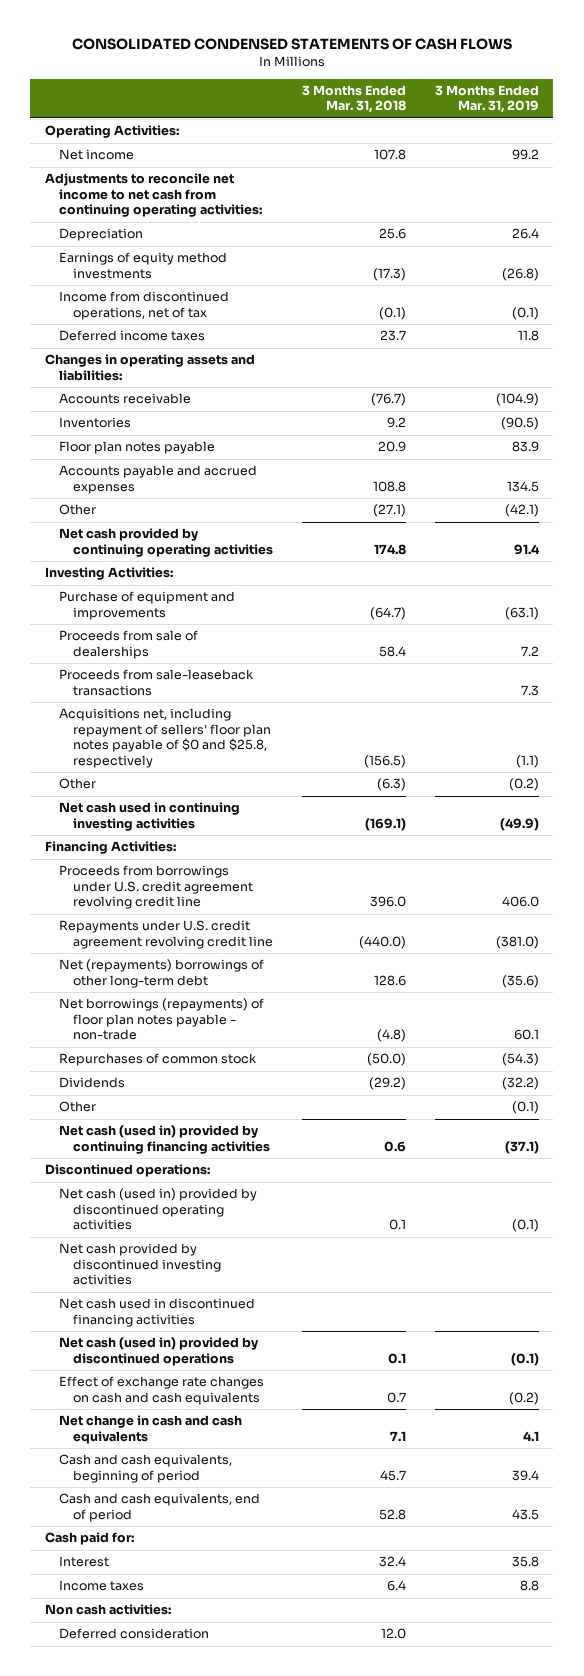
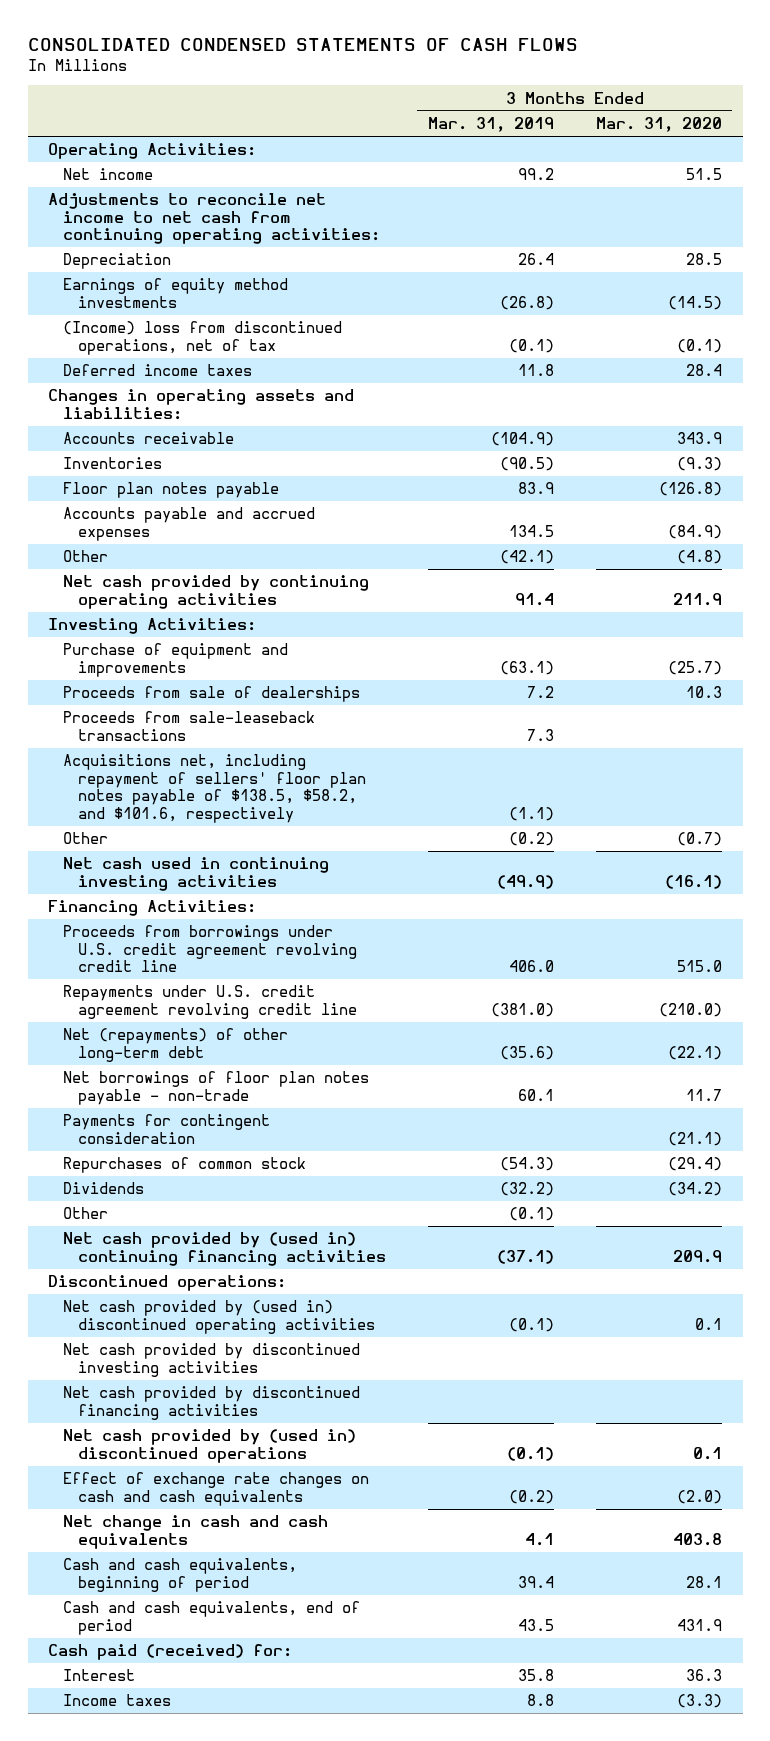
- | 3 Months Ended Mar. 31, 2018 | 3 Months Ended Mar. 31, 2019
+ | 3 Months Ended Mar. 31, 2019 | 3 Months Ended Mar. 31, 2020
- Income from discontinued operations, net of tax | (0.1) | (0.1)
+ (Income) loss from discontinued operations, net of tax | (0.1) | (0.1)
- Acquisitions net, including repayment of sellers' floor plan notes payable of $0 and $25.8, respectively | (156.5) | (1.1)
+ Acquisitions net, including repayment of sellers' floor plan notes payable of $138.5, $58.2, and $101.6, respectively | (1.1) |
- Net (repayments) borrowings of other long-term debt | 128.6 | (35.6)
- Net borrowings (repayments) of floor plan notes payable - non-trade | (4.8) | 60.1
+ Net (repayments) of other long-term debt | (35.6) | (22.1)
+ Net borrowings of floor plan notes payable - non-trade | 60.1 | 11.7
+ Payments for contingent consideration | | (21.1)
- Net cash (used in) provided by continuing financing activities | 0.6 | (37.1)
+ Net cash provided by (used in) continuing financing activities | (37.1) | 209.9
- Net cash (used in) provided by discontinued operating activities | 0.1 | (0.1)
+ Net cash provided by (used in) discontinued operating activities | (0.1) | 0.1
- Net cash used in discontinued financing activities
- Net cash (used in) provided by discontinued operations | 0.1 | (0.1)
+ Net cash provided by discontinued financing activities
+ Net cash provided by (used in) discontinued operations | (0.1) | 0.1
- Cash paid for:
+ Cash paid (received) for:
- Non cash activities:
- Deferred consideration | 12.0 |

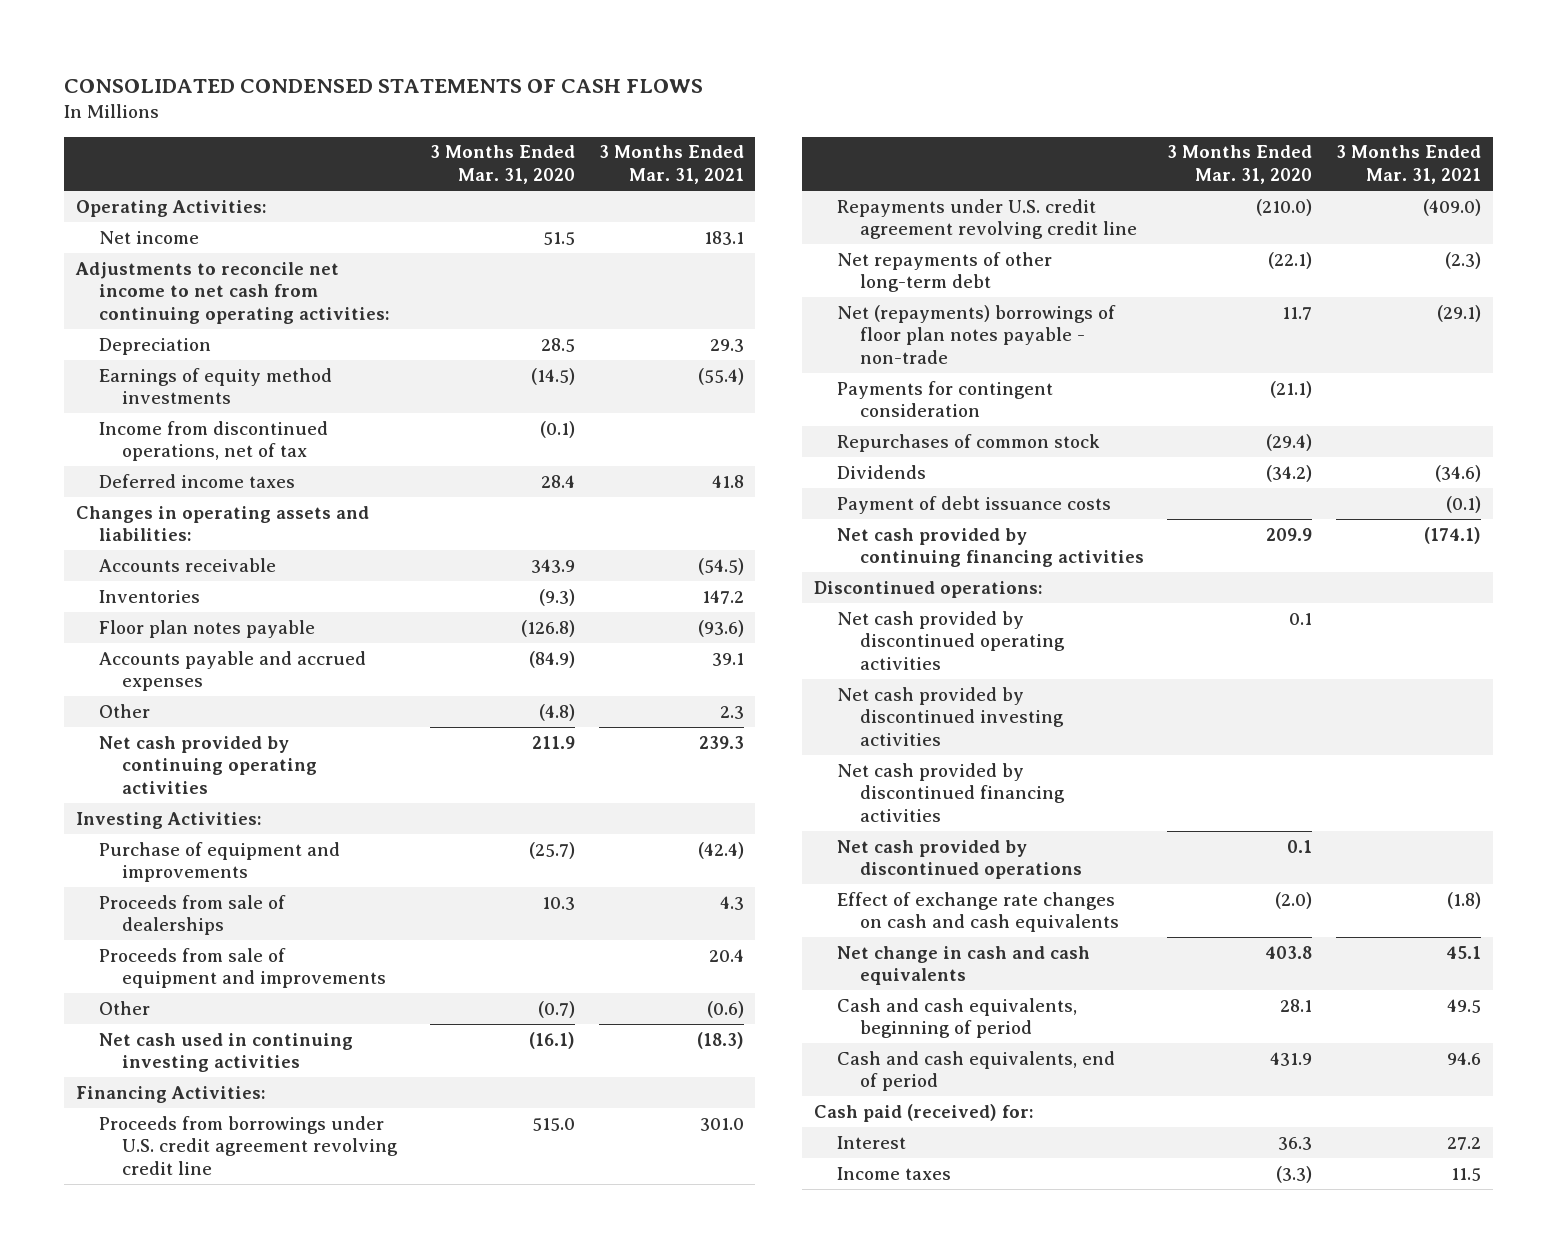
- | 3 Months Ended Mar. 31, 2019 | 3 Months Ended Mar. 31, 2020
+ | 3 Months Ended Mar. 31, 2020 | 3 Months Ended Mar. 31, 2021
- (Income) loss from discontinued operations, net of tax | (0.1) | (0.1)
+ Income from discontinued operations, net of tax | (0.1) |
- Proceeds from sale-leaseback transactions | 7.3 |
- Acquisitions net, including repayment of sellers' floor plan notes payable of $138.5, $58.2, and $101.6, respectively | (1.1) |
+ Proceeds from sale of equipment and improvements | | 20.4
- Net (repayments) of other long-term debt | (35.6) | (22.1)
- Net borrowings of floor plan notes payable - non-trade | 60.1 | 11.7
+ Net repayments of other long-term debt | (22.1) | (2.3)
+ Net (repayments) borrowings of floor plan notes payable - non-trade | 11.7 | (29.1)
- Other | (0.1) |
- Net cash provided by (used in) continuing financing activities | (37.1) | 209.9
+ Payment of debt issuance costs | | (0.1)
+ Net cash provided by continuing financing activities | 209.9 | (174.1)
- Net cash provided by (used in) discontinued operating activities | (0.1) | 0.1
+ Net cash provided by discontinued operating activities | 0.1 |
- Net cash provided by (used in) discontinued operations | (0.1) | 0.1
+ Net cash provided by discontinued operations | 0.1 |

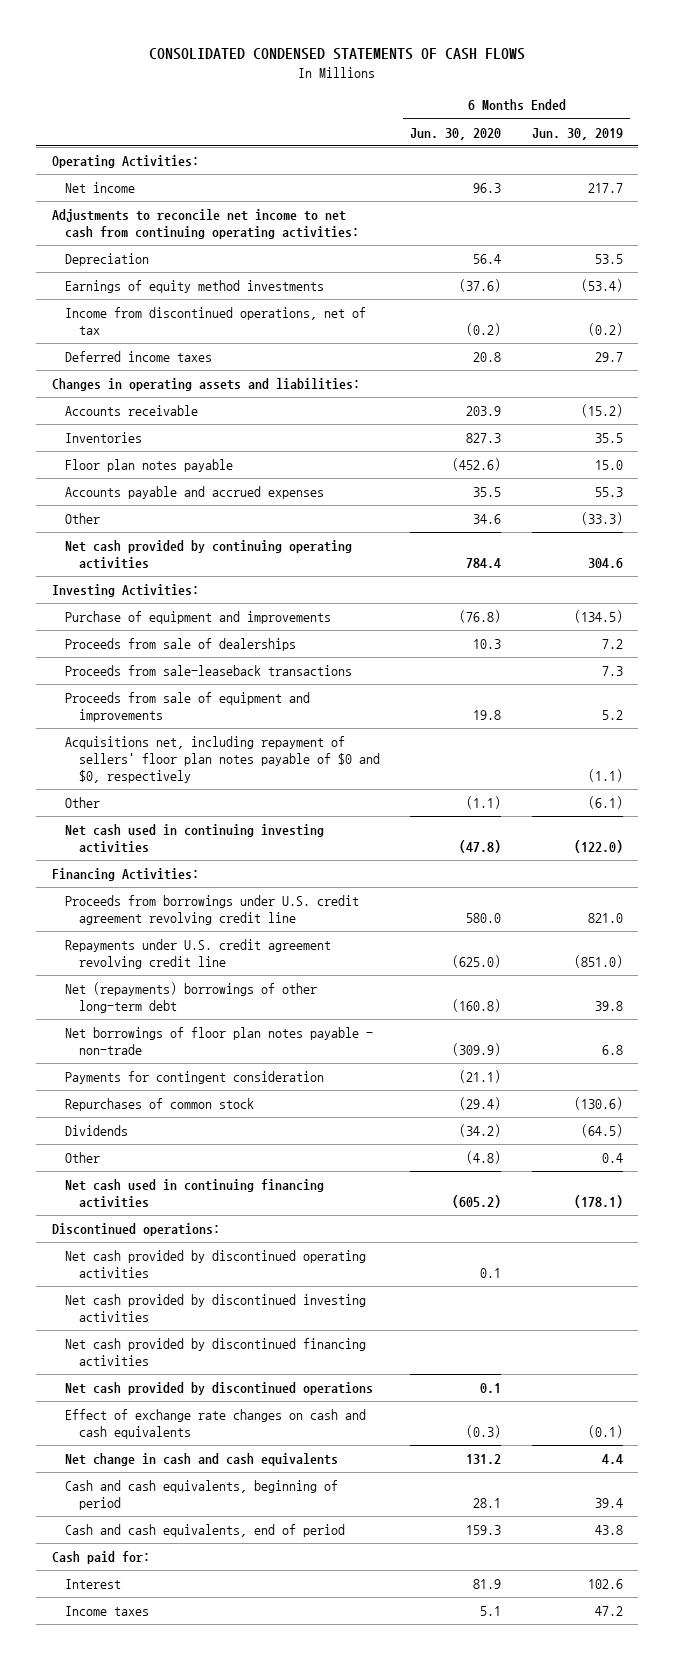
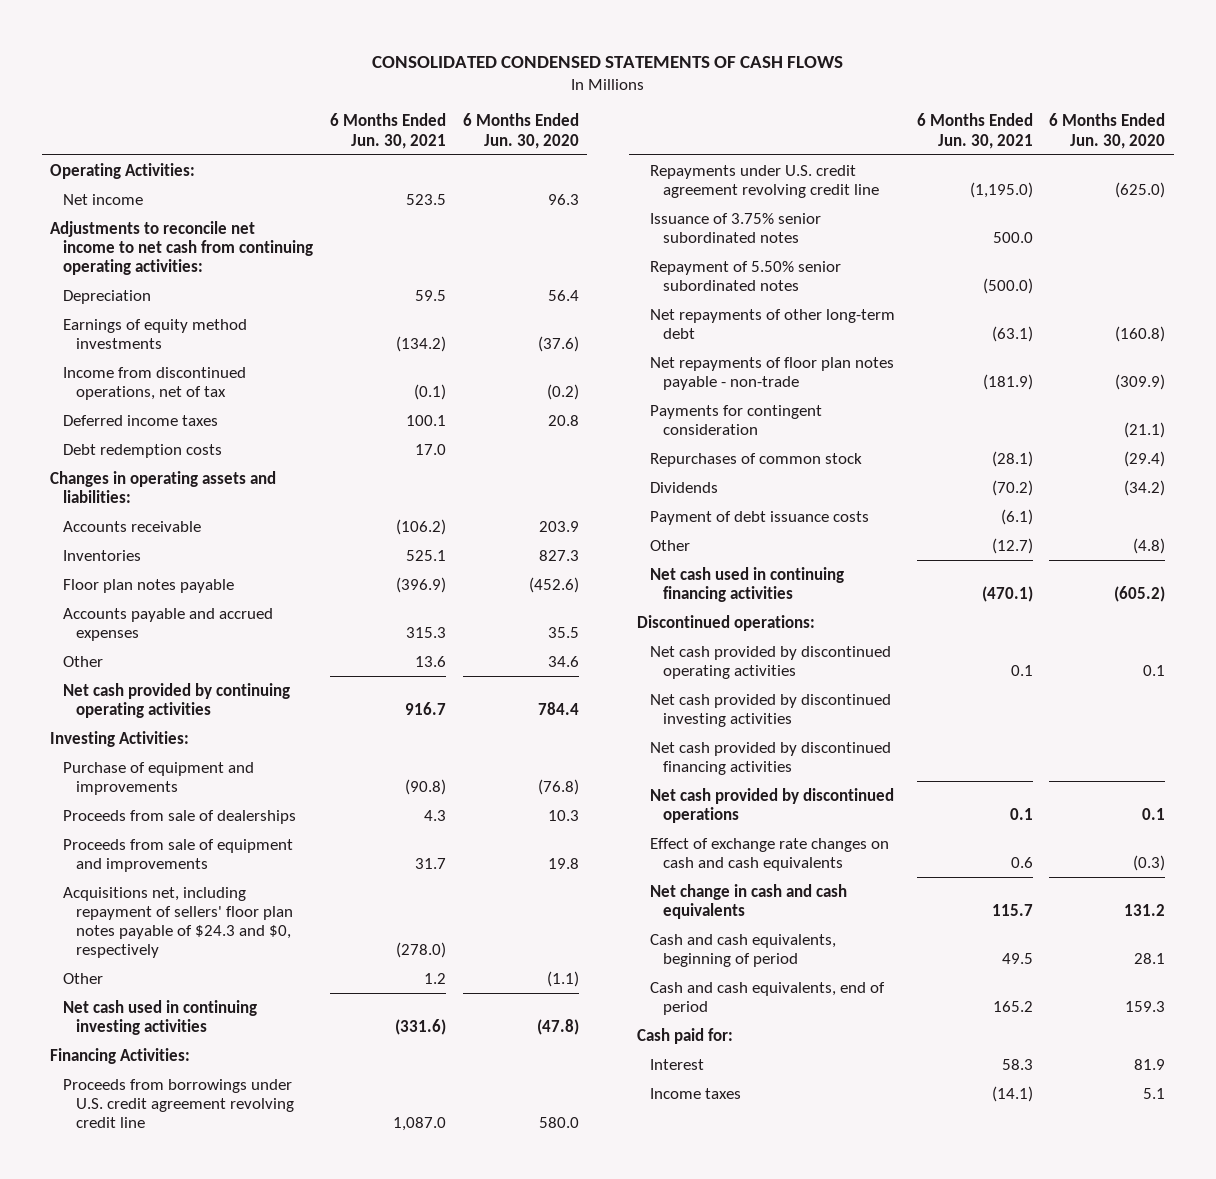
- | 6 Months Ended Jun. 30, 2020 | 6 Months Ended Jun. 30, 2019
+ | 6 Months Ended Jun. 30, 2021 | 6 Months Ended Jun. 30, 2020
+ Debt redemption costs | 17.0 |
- Proceeds from sale-leaseback transactions | | 7.3
- Acquisitions net, including repayment of sellers' floor plan notes payable of $0 and $0, respectively | | (1.1)
+ Acquisitions net, including repayment of sellers' floor plan notes payable of $24.3 and $0, respectively | (278.0) |
- Net (repayments) borrowings of other long-term debt | (160.8) | 39.8
- Net borrowings of floor plan notes payable - non-trade | (309.9) | 6.8
+ Issuance of 3.75% senior subordinated notes | 500.0 |
+ Repayment of 5.50% senior subordinated notes | (500.0) |
+ Net repayments of other long-term debt | (63.1) | (160.8)
+ Net repayments of floor plan notes payable - non-trade | (181.9) | (309.9)
+ Payment of debt issuance costs | (6.1) |

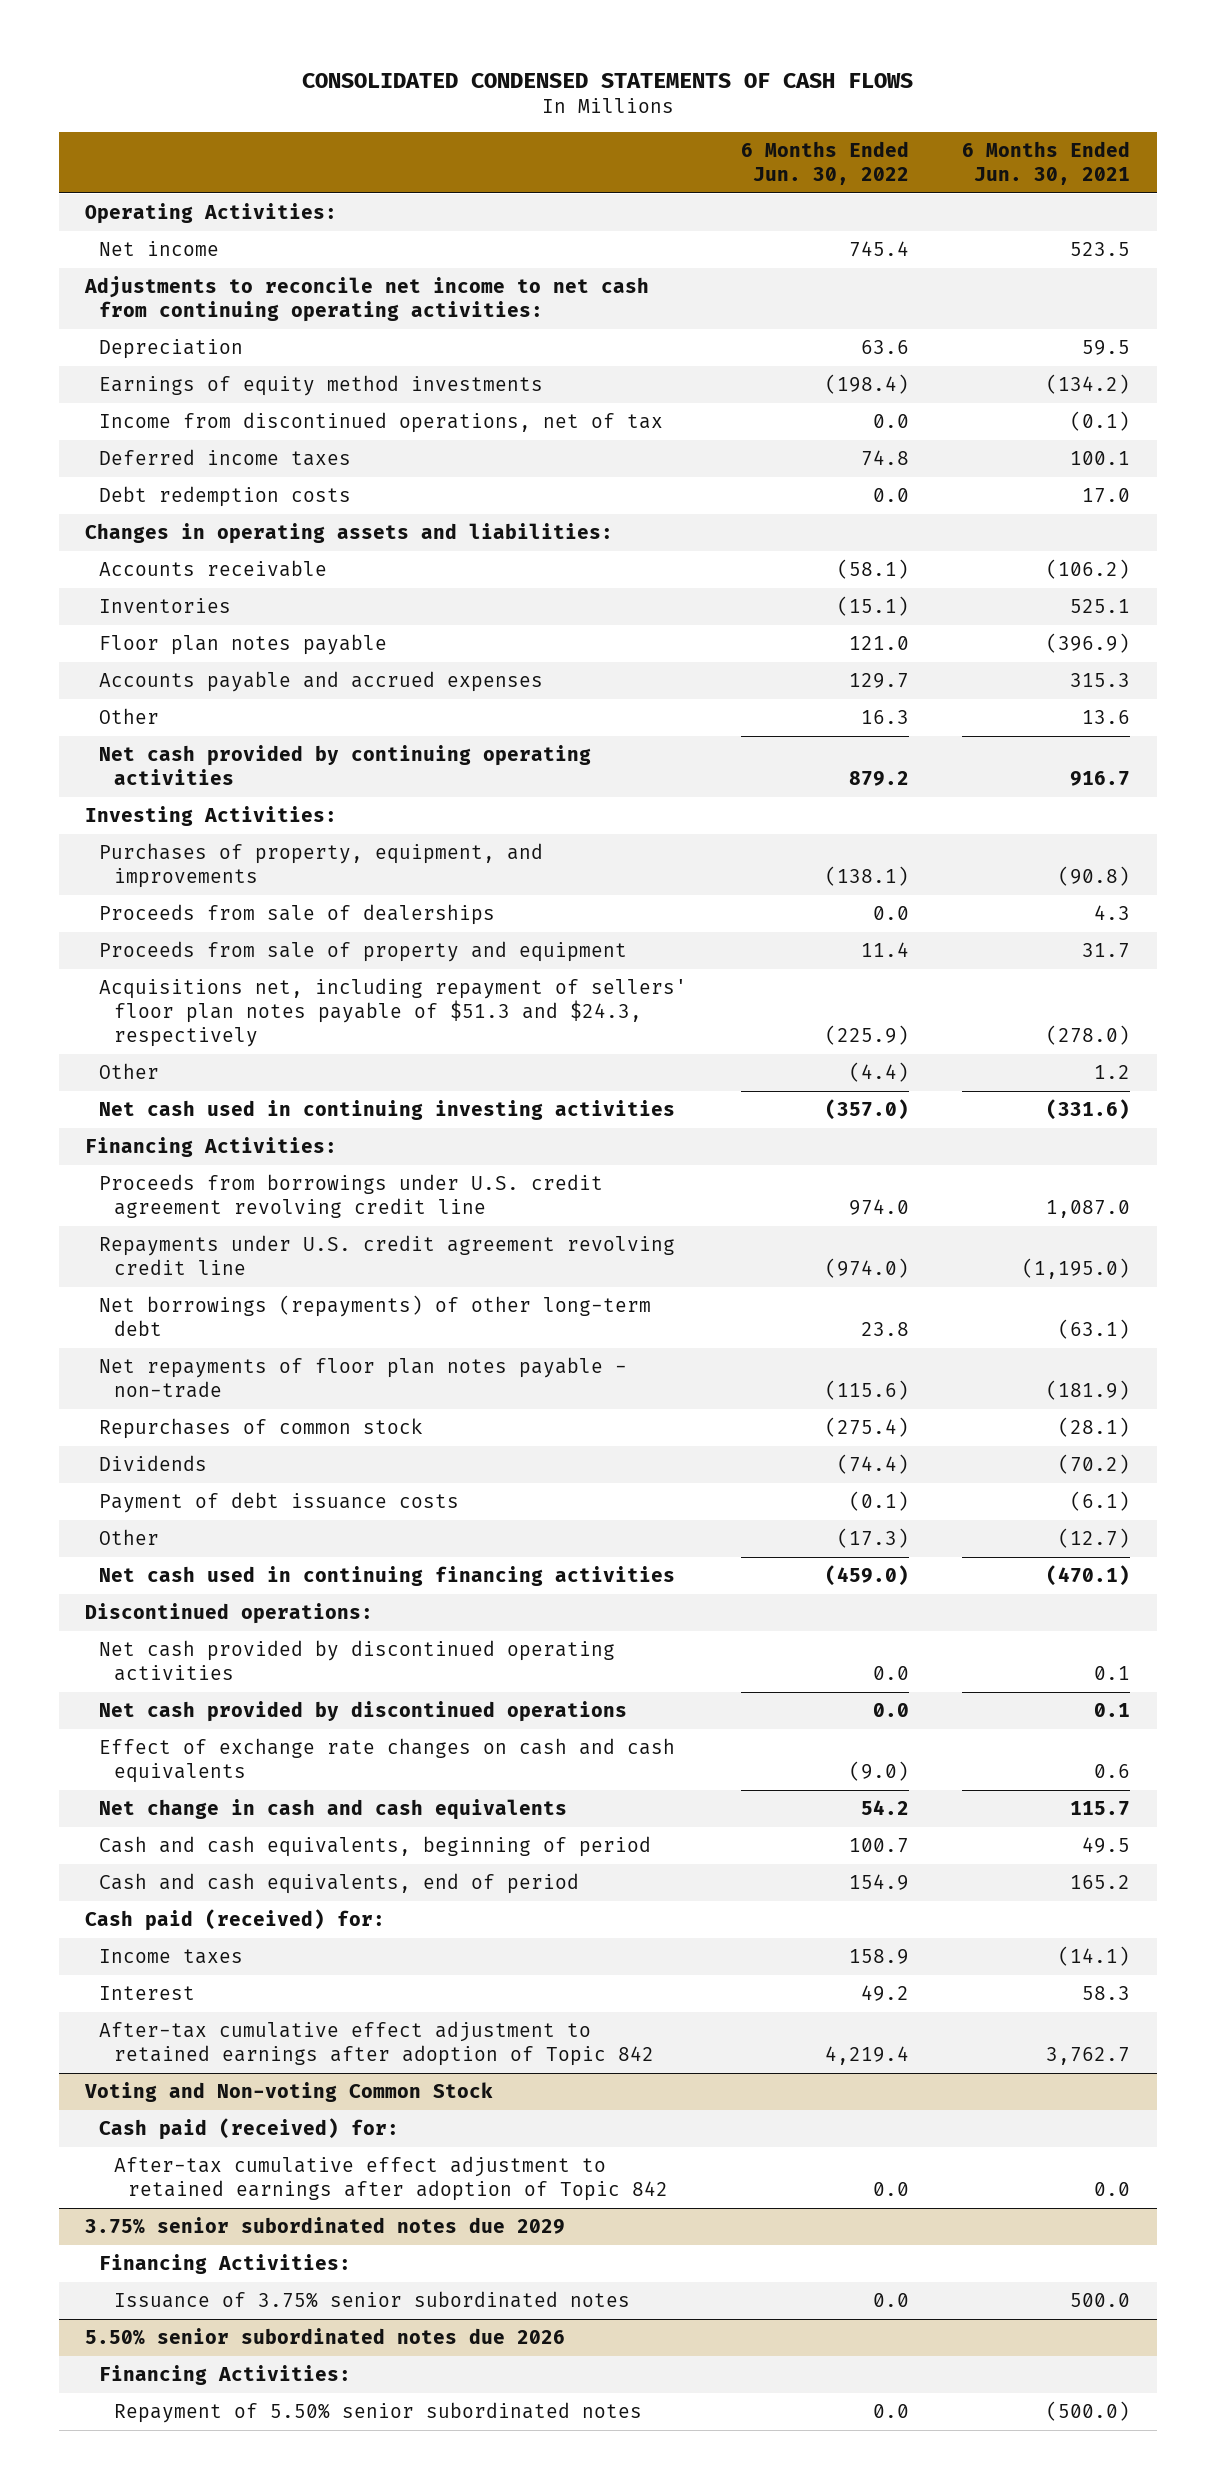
- | 6 Months Ended Jun. 30, 2021 | 6 Months Ended Jun. 30, 2020
+ | 6 Months Ended Jun. 30, 2022 | 6 Months Ended Jun. 30, 2021
- Purchase of equipment and improvements | (90.8) | (76.8)
+ Purchases of property, equipment, and improvements | (138.1) | (90.8)
- Proceeds from sale of equipment and improvements | 31.7 | 19.8
- Acquisitions net, including repayment of sellers' floor plan notes payable of $24.3 and $0, respectively | (278.0) |
+ Proceeds from sale of property and equipment | 11.4 | 31.7
+ Acquisitions net, including repayment of sellers' floor plan notes payable of $51.3 and $24.3, respectively | (225.9) | (278.0)
- Issuance of 3.75% senior subordinated notes | 500.0 |
- Repayment of 5.50% senior subordinated notes | (500.0) |
- Net repayments of other long-term debt | (63.1) | (160.8)
+ Net borrowings (repayments) of other long-term debt | 23.8 | (63.1)
- Payments for contingent consideration | | (21.1)
- Net cash provided by discontinued investing activities
- Net cash provided by discontinued financing activities
- Cash paid for:
+ Cash paid (received) for:
moved down: Interest | 49.2 | 58.3
+ After-tax cumulative effect adjustment to retained earnings after adoption of Topic 842 | 4,219.4 | 3,762.7
+ Voting and Non-voting Common Stock
+ Cash paid (received) for:
+ After-tax cumulative effect adjustment to retained earnings after adoption of Topic 842 | 0.0 | 0.0
+ 3.75% senior subordinated notes due 2029
+ Financing Activities:
+ Issuance of 3.75% senior subordinated notes | 0.0 | 500.0
+ 5.50% senior subordinated notes due 2026
+ Financing Activities:
+ Repayment of 5.50% senior subordinated notes | 0.0 | (500.0)

